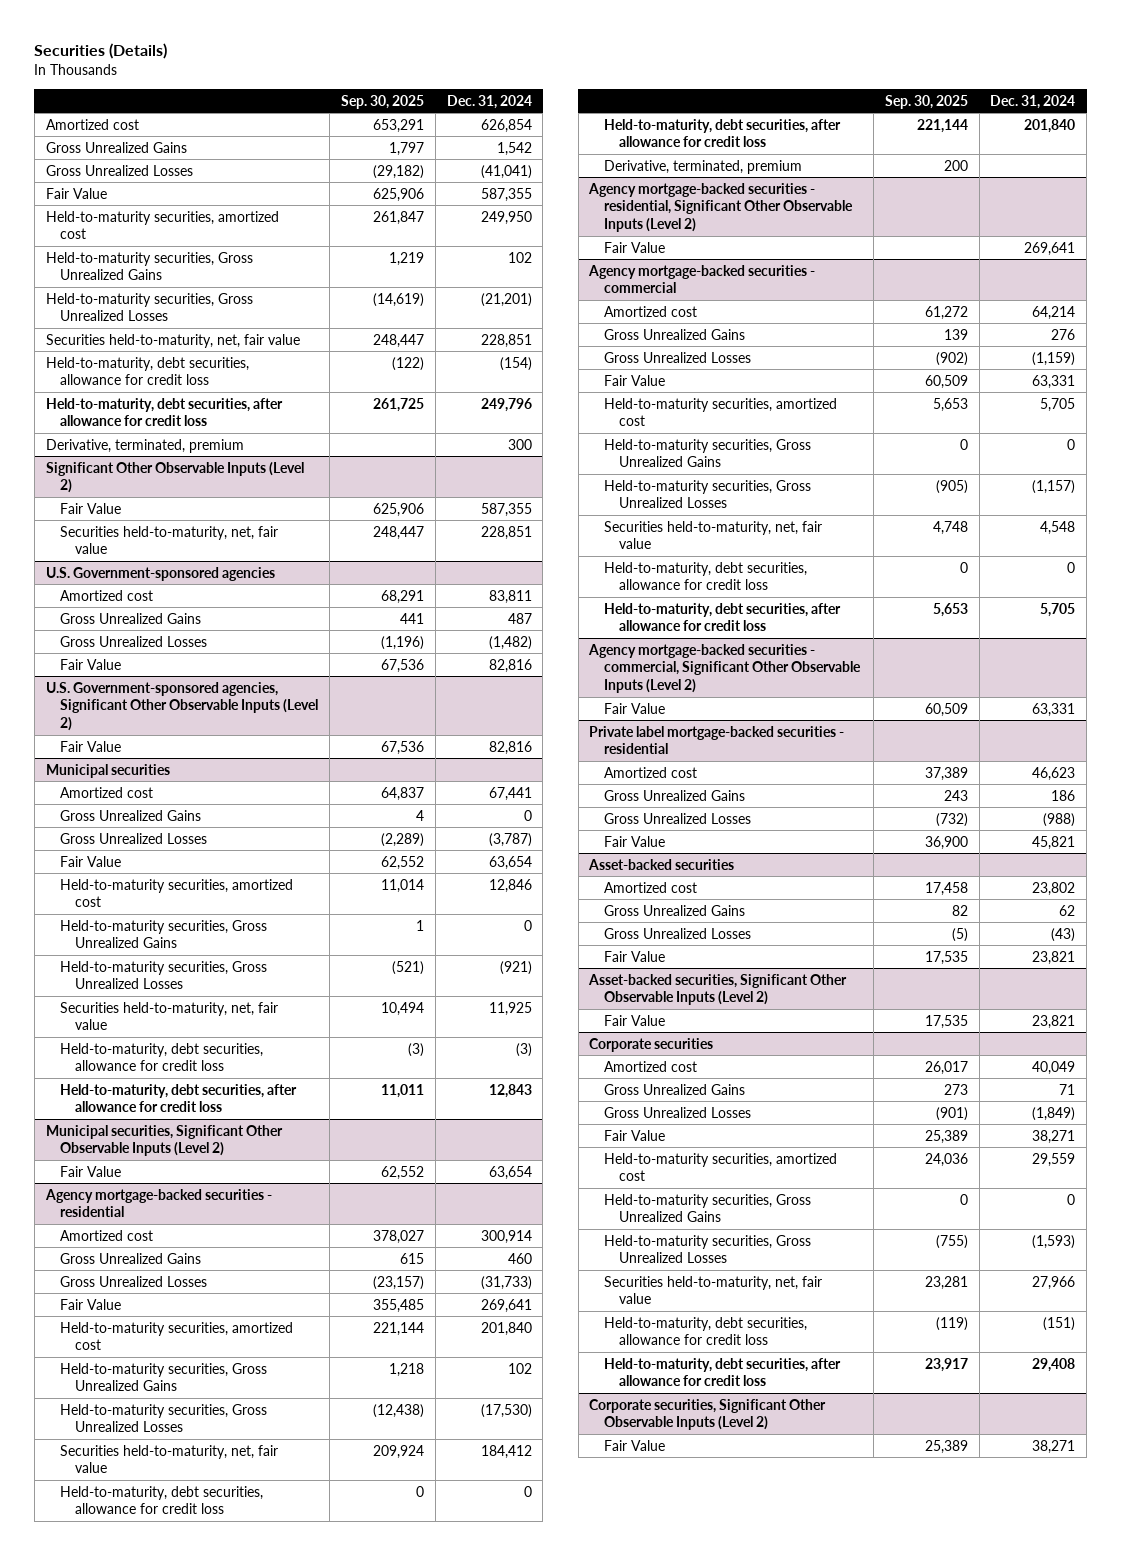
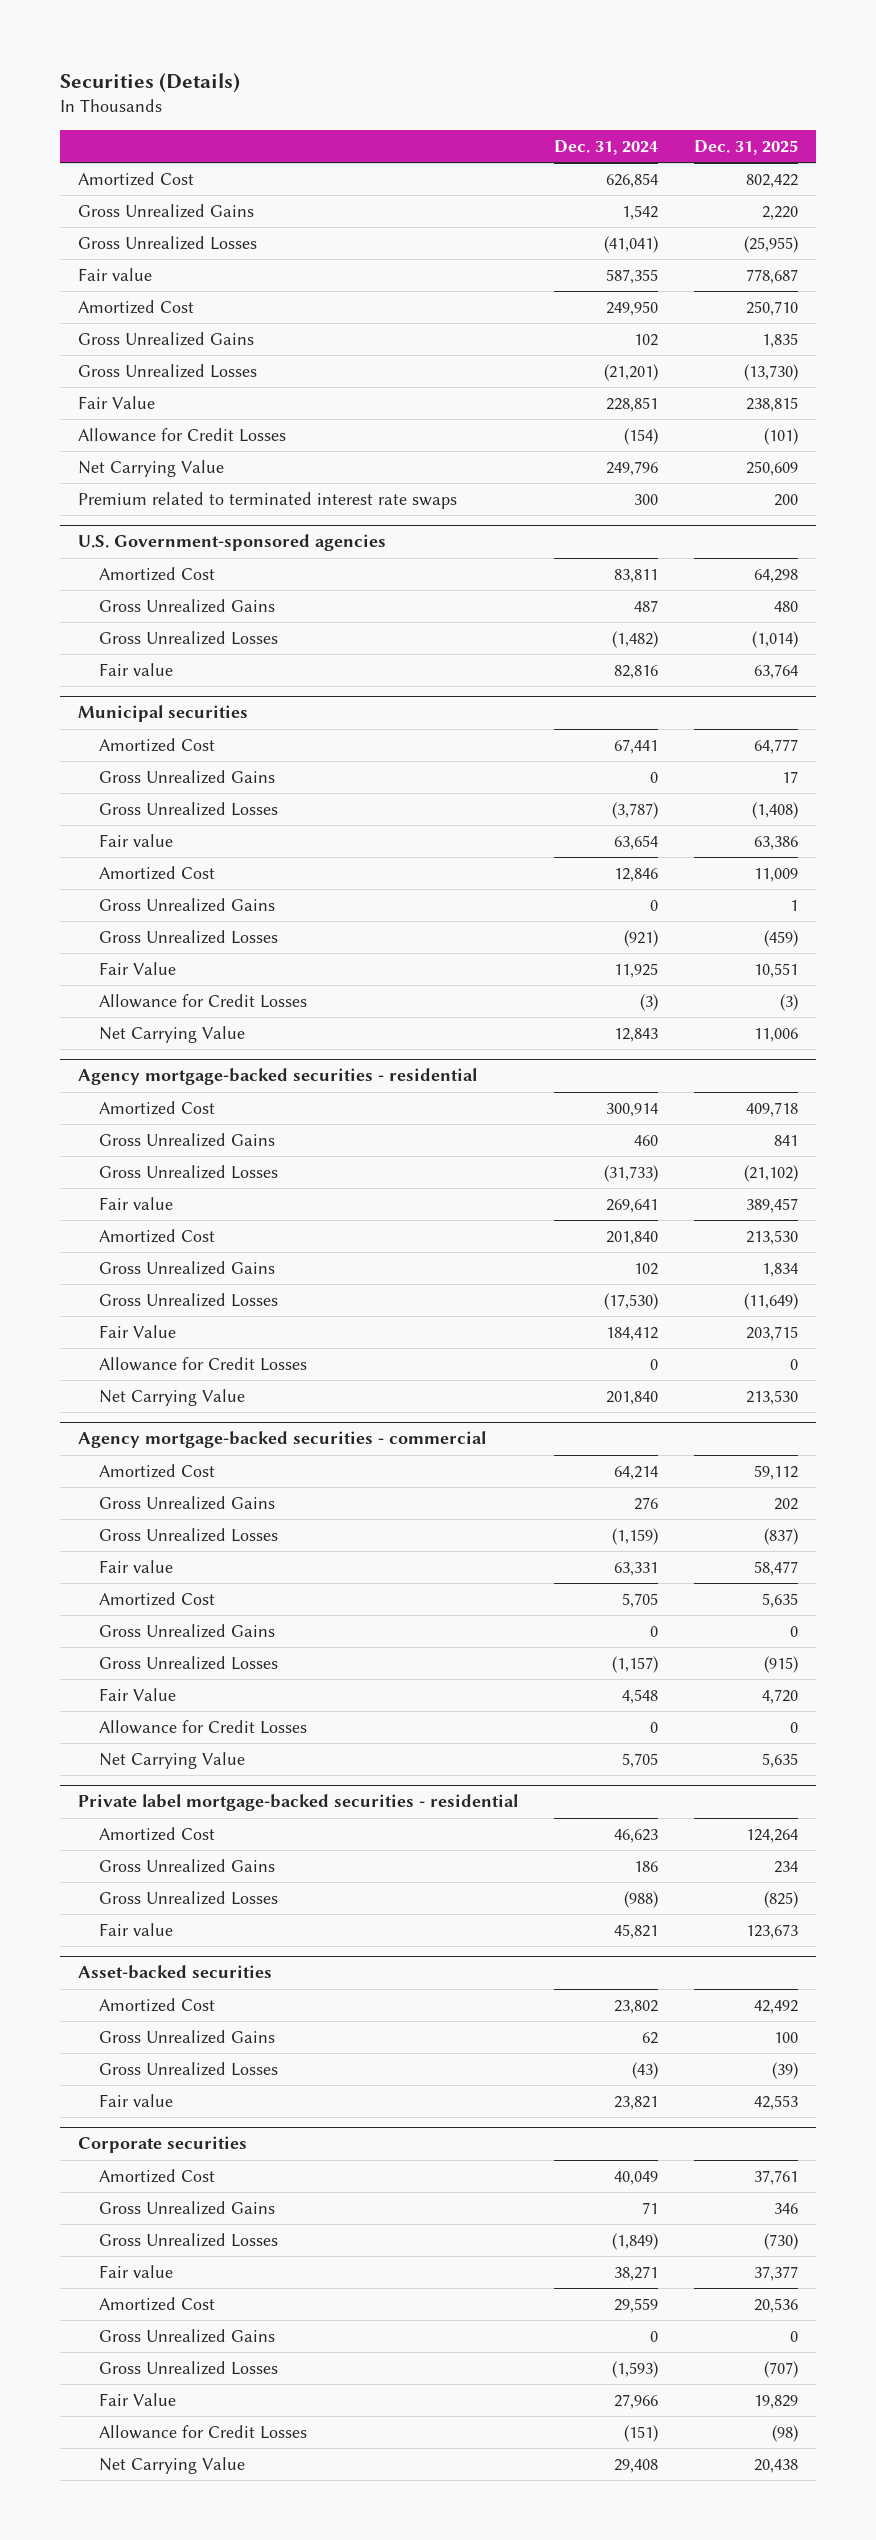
- | Sep. 30, 2025 | Dec. 31, 2024
+ | Dec. 31, 2024 | Dec. 31, 2025
- Amortized cost | 653,291 | 626,854
+ Amortized Cost | 626,854 | 802,422
- Fair Value | 625,906 | 587,355
- Held-to-maturity securities, amortized cost | 261,847 | 249,950
- Held-to-maturity securities, Gross Unrealized Gains | 1,219 | 102
- Held-to-maturity securities, Gross Unrealized Losses | (14,619) | (21,201)
- Securities held-to-maturity, net, fair value | 248,447 | 228,851
- Held-to-maturity, debt securities, allowance for credit loss | (122) | (154)
- Held-to-maturity, debt securities, after allowance for credit loss | 261,725 | 249,796
- Derivative, terminated, premium | | 300
- Significant Other Observable Inputs (Level 2)
- Fair Value | 625,906 | 587,355
- Securities held-to-maturity, net, fair value | 248,447 | 228,851
+ Fair value | 587,355 | 778,687
+ Amortized Cost | 249,950 | 250,710
+ Gross Unrealized Gains | 102 | 1,835
+ Gross Unrealized Losses | (21,201) | (13,730)
+ Fair Value | 228,851 | 238,815
+ Allowance for Credit Losses | (154) | (101)
+ Net Carrying Value | 249,796 | 250,609
+ Premium related to terminated interest rate swaps | 300 | 200
@ U.S. Government-sponsored agencies
- Amortized cost | 68,291 | 83,811
+ Amortized Cost | 83,811 | 64,298
- Fair Value | 67,536 | 82,816
- U.S. Government-sponsored agencies, Significant Other Observable Inputs (Level 2)
- Fair Value | 67,536 | 82,816
@ U.S. Government-sponsored agencies
+ Fair value | 82,816 | 63,764
@ Municipal securities
- Amortized cost | 64,837 | 67,441
+ Amortized Cost | 67,441 | 64,777
- Fair Value | 62,552 | 63,654
- Held-to-maturity securities, amortized cost | 11,014 | 12,846
- Held-to-maturity securities, Gross Unrealized Gains | 1 | 0
- Held-to-maturity securities, Gross Unrealized Losses | (521) | (921)
- Securities held-to-maturity, net, fair value | 10,494 | 11,925
- Held-to-maturity, debt securities, allowance for credit loss | (3) | (3)
- Held-to-maturity, debt securities, after allowance for credit loss | 11,011 | 12,843
- Municipal securities, Significant Other Observable Inputs (Level 2)
- Fair Value | 62,552 | 63,654
@ Municipal securities
+ Fair value | 63,654 | 63,386
+ Amortized Cost | 12,846 | 11,009
+ Gross Unrealized Gains | 0 | 1
+ Gross Unrealized Losses | (921) | (459)
+ Fair Value | 11,925 | 10,551
+ Allowance for Credit Losses | (3) | (3)
+ Net Carrying Value | 12,843 | 11,006
@ Agency mortgage-backed securities - residential
- Amortized cost | 378,027 | 300,914
+ Amortized Cost | 300,914 | 409,718
- Fair Value | 355,485 | 269,641
- Held-to-maturity securities, amortized cost | 221,144 | 201,840
- Held-to-maturity securities, Gross Unrealized Gains | 1,218 | 102
- Held-to-maturity securities, Gross Unrealized Losses | (12,438) | (17,530)
- Securities held-to-maturity, net, fair value | 209,924 | 184,412
- Held-to-maturity, debt securities, allowance for credit loss | 0 | 0
- Held-to-maturity, debt securities, after allowance for credit loss | 221,144 | 201,840
- Derivative, terminated, premium | 200 |
- Agency mortgage-backed securities - residential, Significant Other Observable Inputs (Level 2)
- Fair Value | | 269,641
@ Agency mortgage-backed securities - residential
+ Fair value | 269,641 | 389,457
+ Amortized Cost | 201,840 | 213,530
+ Gross Unrealized Gains | 102 | 1,834
+ Gross Unrealized Losses | (17,530) | (11,649)
+ Fair Value | 184,412 | 203,715
+ Allowance for Credit Losses | 0 | 0
+ Net Carrying Value | 201,840 | 213,530
@ Agency mortgage-backed securities - commercial
- Amortized cost | 61,272 | 64,214
+ Amortized Cost | 64,214 | 59,112
- Fair Value | 60,509 | 63,331
- Held-to-maturity securities, amortized cost | 5,653 | 5,705
- Held-to-maturity securities, Gross Unrealized Gains | 0 | 0
- Held-to-maturity securities, Gross Unrealized Losses | (905) | (1,157)
- Securities held-to-maturity, net, fair value | 4,748 | 4,548
- Held-to-maturity, debt securities, allowance for credit loss | 0 | 0
- Held-to-maturity, debt securities, after allowance for credit loss | 5,653 | 5,705
- Agency mortgage-backed securities - commercial, Significant Other Observable Inputs (Level 2)
- Fair Value | 60,509 | 63,331
@ Agency mortgage-backed securities - commercial
+ Fair value | 63,331 | 58,477
+ Amortized Cost | 5,705 | 5,635
+ Gross Unrealized Gains | 0 | 0
+ Gross Unrealized Losses | (1,157) | (915)
+ Fair Value | 4,548 | 4,720
+ Allowance for Credit Losses | 0 | 0
+ Net Carrying Value | 5,705 | 5,635
@ Private label mortgage-backed securities - residential
- Amortized cost | 37,389 | 46,623
+ Amortized Cost | 46,623 | 124,264
- Fair Value | 36,900 | 45,821
+ Fair value | 45,821 | 123,673
@ Asset-backed securities
- Amortized cost | 17,458 | 23,802
+ Amortized Cost | 23,802 | 42,492
- Fair Value | 17,535 | 23,821
- Asset-backed securities, Significant Other Observable Inputs (Level 2)
- Fair Value | 17,535 | 23,821
@ Asset-backed securities
+ Fair value | 23,821 | 42,553
@ Corporate securities
- Amortized cost | 26,017 | 40,049
+ Amortized Cost | 40,049 | 37,761
- Fair Value | 25,389 | 38,271
- Held-to-maturity securities, amortized cost | 24,036 | 29,559
- Held-to-maturity securities, Gross Unrealized Gains | 0 | 0
- Held-to-maturity securities, Gross Unrealized Losses | (755) | (1,593)
- Securities held-to-maturity, net, fair value | 23,281 | 27,966
- Held-to-maturity, debt securities, allowance for credit loss | (119) | (151)
- Held-to-maturity, debt securities, after allowance for credit loss | 23,917 | 29,408
- Corporate securities, Significant Other Observable Inputs (Level 2)
- Fair Value | 25,389 | 38,271
@ Corporate securities
+ Fair value | 38,271 | 37,377
+ Amortized Cost | 29,559 | 20,536
+ Gross Unrealized Gains | 0 | 0
+ Gross Unrealized Losses | (1,593) | (707)
+ Fair Value | 27,966 | 19,829
+ Allowance for Credit Losses | (151) | (98)
+ Net Carrying Value | 29,408 | 20,438

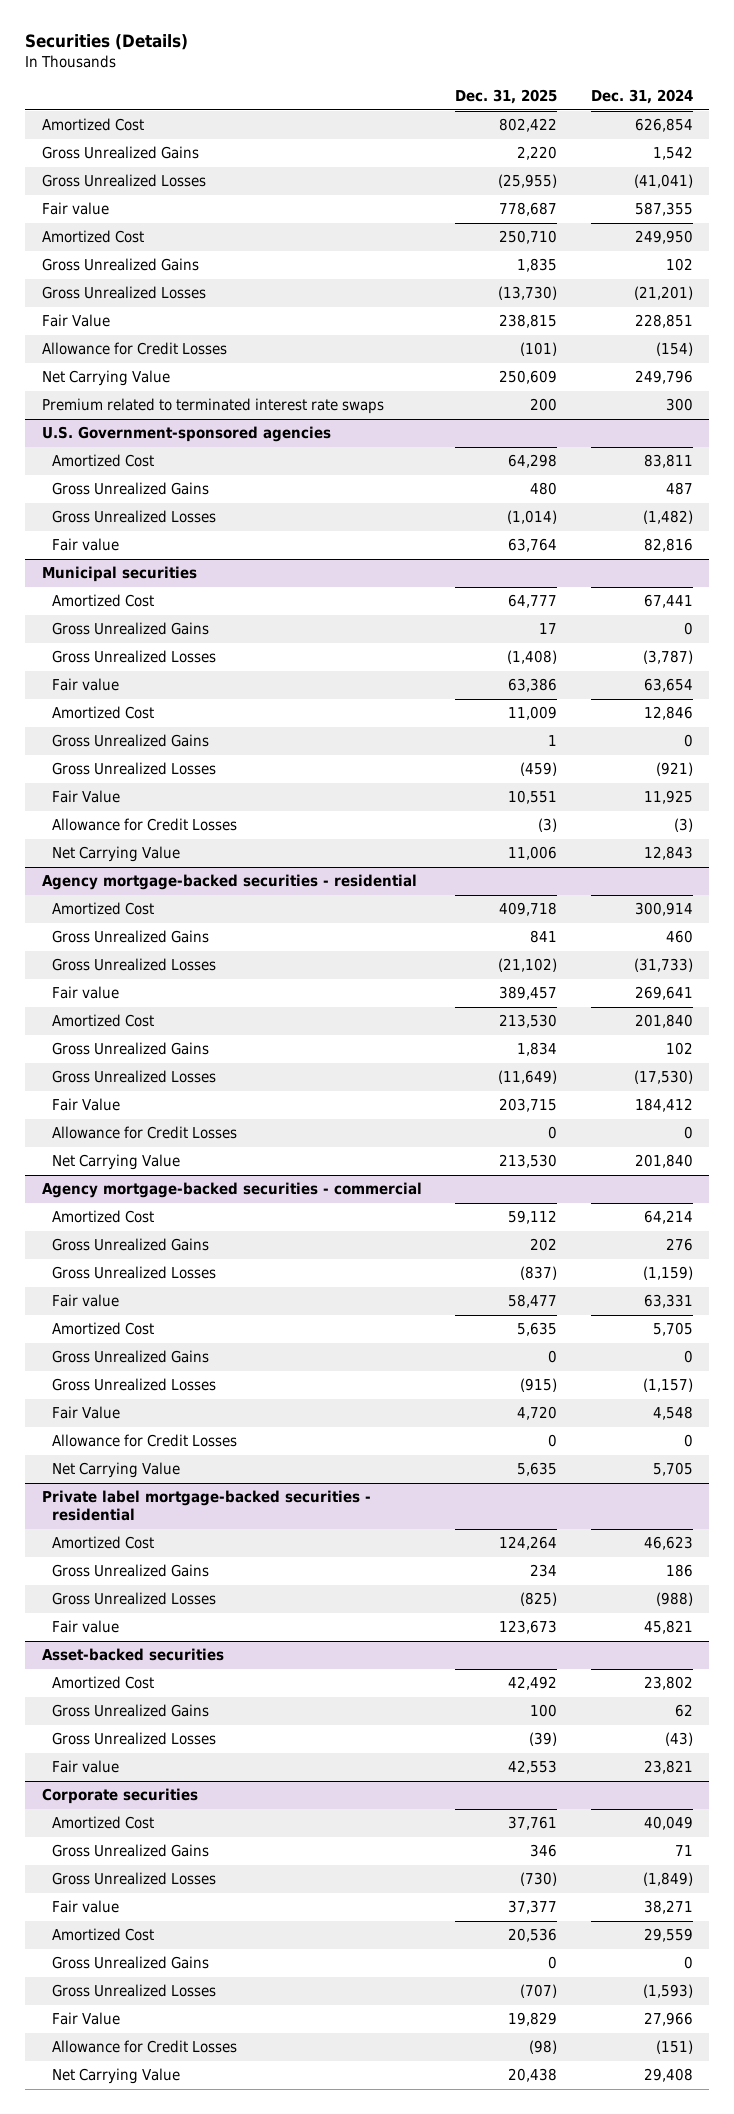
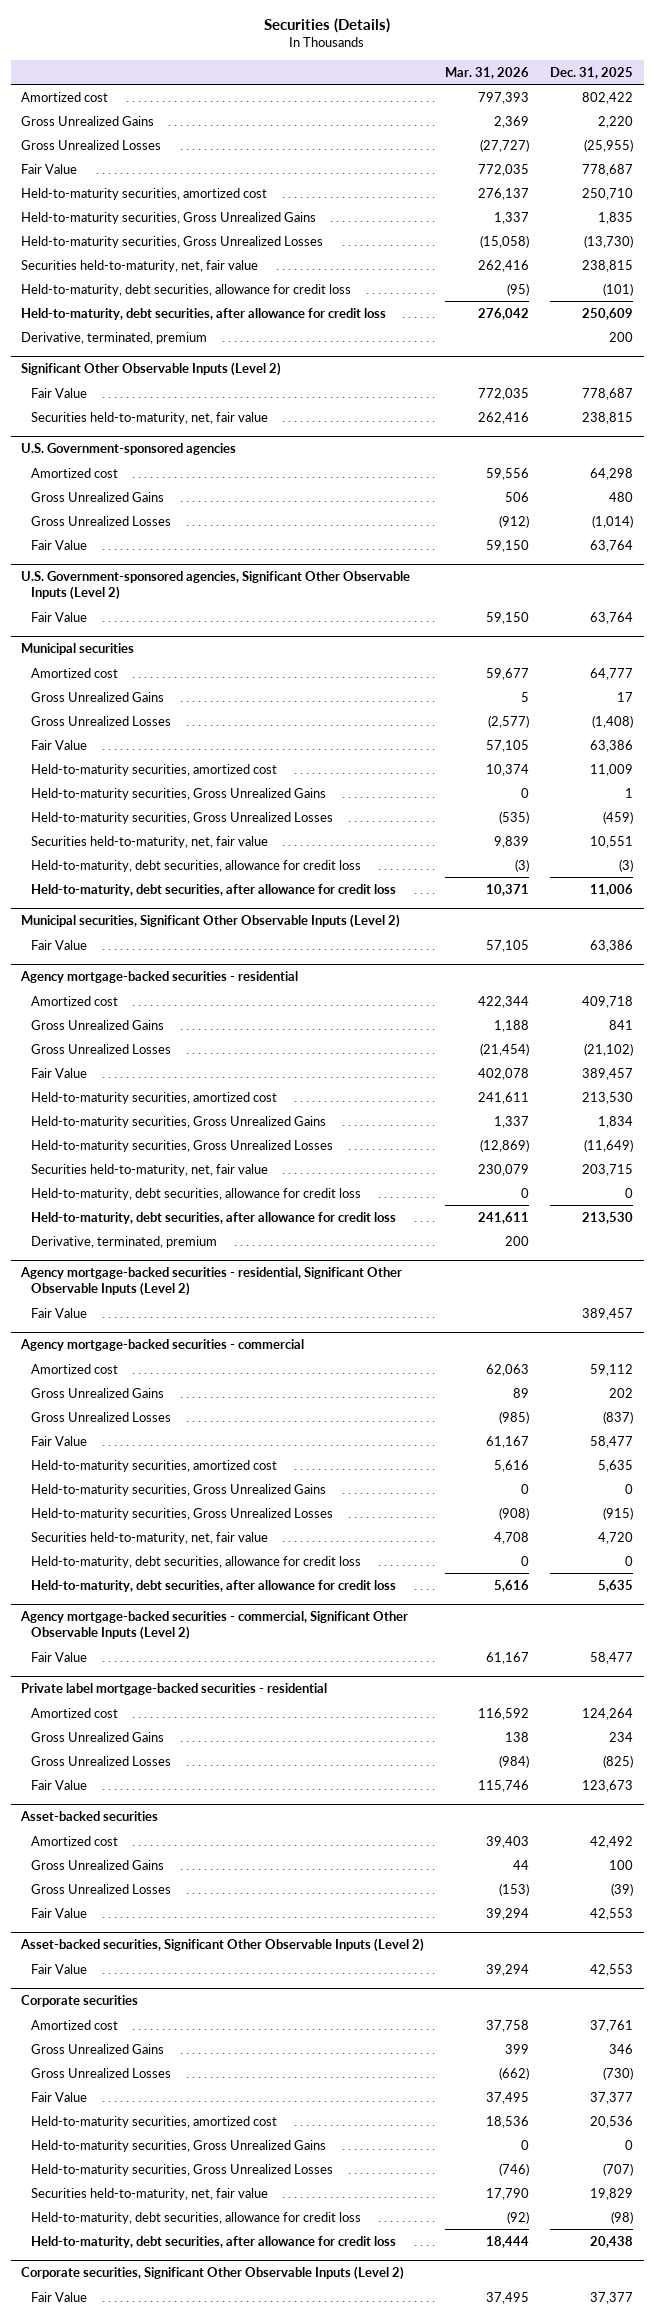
- | Dec. 31, 2025 | Dec. 31, 2024
+ | Mar. 31, 2026 | Dec. 31, 2025
- Amortized Cost | 802,422 | 626,854
+ Amortized cost | 797,393 | 802,422
- Fair value | 778,687 | 587,355
- Amortized Cost | 250,710 | 249,950
- Gross Unrealized Gains | 1,835 | 102
- Gross Unrealized Losses | (13,730) | (21,201)
- Fair Value | 238,815 | 228,851
- Allowance for Credit Losses | (101) | (154)
- Net Carrying Value | 250,609 | 249,796
- Premium related to terminated interest rate swaps | 200 | 300
+ Fair Value | 772,035 | 778,687
+ Held-to-maturity securities, amortized cost | 276,137 | 250,710
+ Held-to-maturity securities, Gross Unrealized Gains | 1,337 | 1,835
+ Held-to-maturity securities, Gross Unrealized Losses | (15,058) | (13,730)
+ Securities held-to-maturity, net, fair value | 262,416 | 238,815
+ Held-to-maturity, debt securities, allowance for credit loss | (95) | (101)
+ Held-to-maturity, debt securities, after allowance for credit loss | 276,042 | 250,609
+ Derivative, terminated, premium | | 200
+ Significant Other Observable Inputs (Level 2)
+ Fair Value | 772,035 | 778,687
+ Securities held-to-maturity, net, fair value | 262,416 | 238,815
@ U.S. Government-sponsored agencies
- Amortized Cost | 64,298 | 83,811
+ Amortized cost | 59,556 | 64,298
- Fair value | 63,764 | 82,816
+ Fair Value | 59,150 | 63,764
+ U.S. Government-sponsored agencies, Significant Other Observable Inputs (Level 2)
+ Fair Value | 59,150 | 63,764
@ Municipal securities
- Amortized Cost | 64,777 | 67,441
+ Amortized cost | 59,677 | 64,777
- Fair value | 63,386 | 63,654
- Amortized Cost | 11,009 | 12,846
- Gross Unrealized Gains | 1 | 0
- Gross Unrealized Losses | (459) | (921)
- Fair Value | 10,551 | 11,925
- Allowance for Credit Losses | (3) | (3)
- Net Carrying Value | 11,006 | 12,843
+ Fair Value | 57,105 | 63,386
+ Held-to-maturity securities, amortized cost | 10,374 | 11,009
+ Held-to-maturity securities, Gross Unrealized Gains | 0 | 1
+ Held-to-maturity securities, Gross Unrealized Losses | (535) | (459)
+ Securities held-to-maturity, net, fair value | 9,839 | 10,551
+ Held-to-maturity, debt securities, allowance for credit loss | (3) | (3)
+ Held-to-maturity, debt securities, after allowance for credit loss | 10,371 | 11,006
+ Municipal securities, Significant Other Observable Inputs (Level 2)
+ Fair Value | 57,105 | 63,386
@ Agency mortgage-backed securities - residential
- Amortized Cost | 409,718 | 300,914
+ Amortized cost | 422,344 | 409,718
- Fair value | 389,457 | 269,641
- Amortized Cost | 213,530 | 201,840
- Gross Unrealized Gains | 1,834 | 102
- Gross Unrealized Losses | (11,649) | (17,530)
- Fair Value | 203,715 | 184,412
- Allowance for Credit Losses | 0 | 0
- Net Carrying Value | 213,530 | 201,840
+ Fair Value | 402,078 | 389,457
+ Held-to-maturity securities, amortized cost | 241,611 | 213,530
+ Held-to-maturity securities, Gross Unrealized Gains | 1,337 | 1,834
+ Held-to-maturity securities, Gross Unrealized Losses | (12,869) | (11,649)
+ Securities held-to-maturity, net, fair value | 230,079 | 203,715
+ Held-to-maturity, debt securities, allowance for credit loss | 0 | 0
+ Held-to-maturity, debt securities, after allowance for credit loss | 241,611 | 213,530
+ Derivative, terminated, premium | 200 |
+ Agency mortgage-backed securities - residential, Significant Other Observable Inputs (Level 2)
+ Fair Value | | 389,457
@ Agency mortgage-backed securities - commercial
- Amortized Cost | 59,112 | 64,214
+ Amortized cost | 62,063 | 59,112
- Fair value | 58,477 | 63,331
- Amortized Cost | 5,635 | 5,705
- Gross Unrealized Gains | 0 | 0
- Gross Unrealized Losses | (915) | (1,157)
- Fair Value | 4,720 | 4,548
- Allowance for Credit Losses | 0 | 0
- Net Carrying Value | 5,635 | 5,705
+ Fair Value | 61,167 | 58,477
+ Held-to-maturity securities, amortized cost | 5,616 | 5,635
+ Held-to-maturity securities, Gross Unrealized Gains | 0 | 0
+ Held-to-maturity securities, Gross Unrealized Losses | (908) | (915)
+ Securities held-to-maturity, net, fair value | 4,708 | 4,720
+ Held-to-maturity, debt securities, allowance for credit loss | 0 | 0
+ Held-to-maturity, debt securities, after allowance for credit loss | 5,616 | 5,635
+ Agency mortgage-backed securities - commercial, Significant Other Observable Inputs (Level 2)
+ Fair Value | 61,167 | 58,477
@ Private label mortgage-backed securities - residential
- Amortized Cost | 124,264 | 46,623
+ Amortized cost | 116,592 | 124,264
- Fair value | 123,673 | 45,821
+ Fair Value | 115,746 | 123,673
@ Asset-backed securities
- Amortized Cost | 42,492 | 23,802
+ Amortized cost | 39,403 | 42,492
- Fair value | 42,553 | 23,821
+ Fair Value | 39,294 | 42,553
+ Asset-backed securities, Significant Other Observable Inputs (Level 2)
+ Fair Value | 39,294 | 42,553
@ Corporate securities
- Amortized Cost | 37,761 | 40,049
+ Amortized cost | 37,758 | 37,761
- Fair value | 37,377 | 38,271
- Amortized Cost | 20,536 | 29,559
- Gross Unrealized Gains | 0 | 0
- Gross Unrealized Losses | (707) | (1,593)
- Fair Value | 19,829 | 27,966
- Allowance for Credit Losses | (98) | (151)
- Net Carrying Value | 20,438 | 29,408
+ Fair Value | 37,495 | 37,377
+ Held-to-maturity securities, amortized cost | 18,536 | 20,536
+ Held-to-maturity securities, Gross Unrealized Gains | 0 | 0
+ Held-to-maturity securities, Gross Unrealized Losses | (746) | (707)
+ Securities held-to-maturity, net, fair value | 17,790 | 19,829
+ Held-to-maturity, debt securities, allowance for credit loss | (92) | (98)
+ Held-to-maturity, debt securities, after allowance for credit loss | 18,444 | 20,438
+ Corporate securities, Significant Other Observable Inputs (Level 2)
+ Fair Value | 37,495 | 37,377

